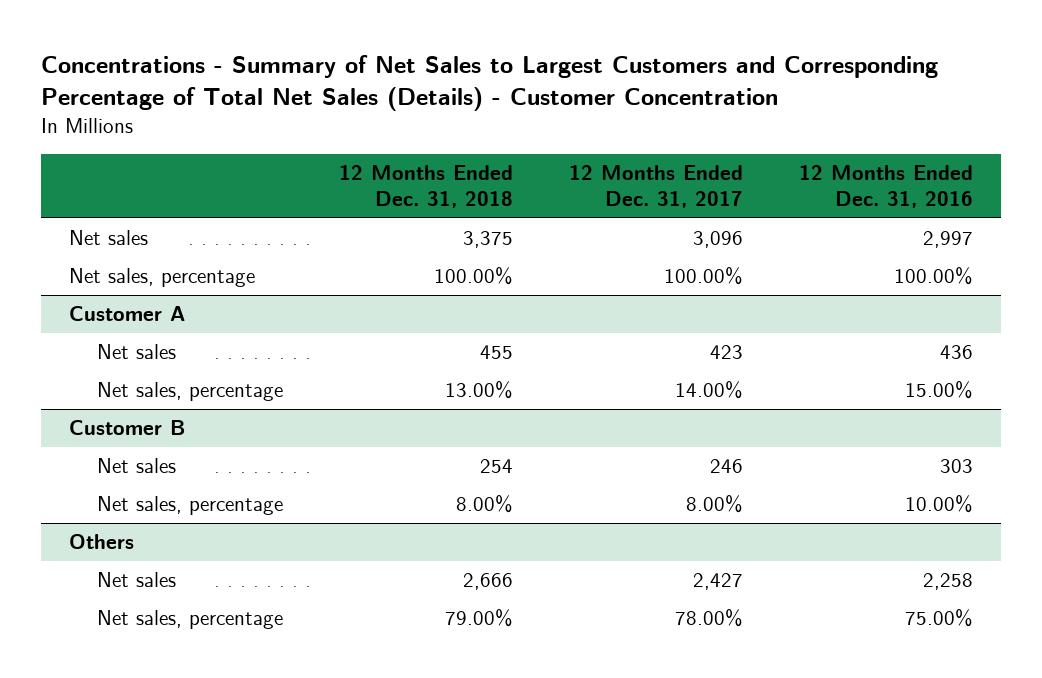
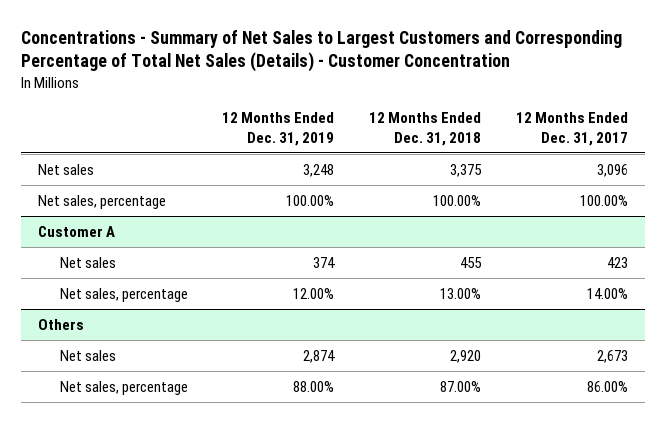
- | 12 Months Ended Dec. 31, 2018 | 12 Months Ended Dec. 31, 2017 | 12 Months Ended Dec. 31, 2016
+ | 12 Months Ended Dec. 31, 2019 | 12 Months Ended Dec. 31, 2018 | 12 Months Ended Dec. 31, 2017
- Customer B
- Net sales | 254 | 246 | 303
- Net sales, percentage | 8.00% | 8.00% | 10.00%
@ Others
- Net sales | 2,666 | 2,427 | 2,258
- Net sales, percentage | 79.00% | 78.00% | 75.00%
+ Net sales | 2,874 | 2,920 | 2,673
+ Net sales, percentage | 88.00% | 87.00% | 86.00%

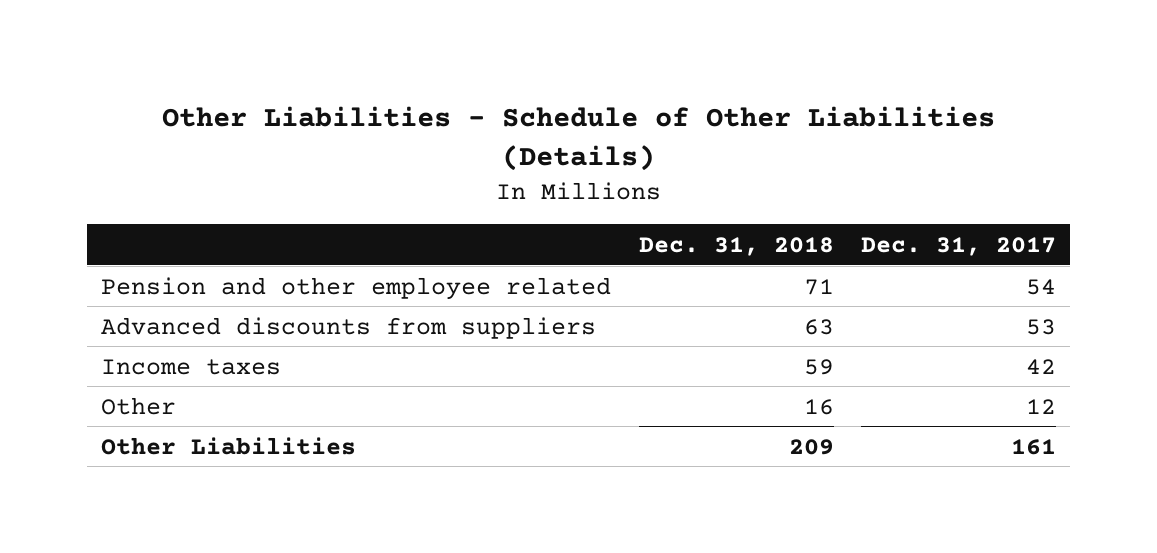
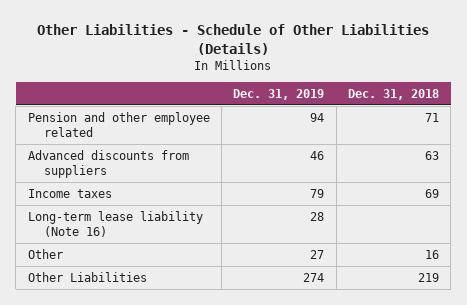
- | Dec. 31, 2018 | Dec. 31, 2017
+ | Dec. 31, 2019 | Dec. 31, 2018
- Income taxes | 59 | 42
+ Income taxes | 79 | 69
+ Long-term lease liability (Note 16) | 28 |
- Other Liabilities | 209 | 161
+ Other Liabilities | 274 | 219

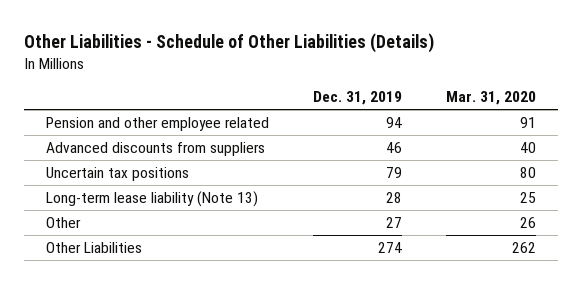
- | Dec. 31, 2019 | Dec. 31, 2018
+ | Dec. 31, 2019 | Mar. 31, 2020
- Income taxes | 79 | 69
- Long-term lease liability (Note 16) | 28 |
+ Uncertain tax positions | 79 | 80
+ Long-term lease liability (Note 13) | 28 | 25

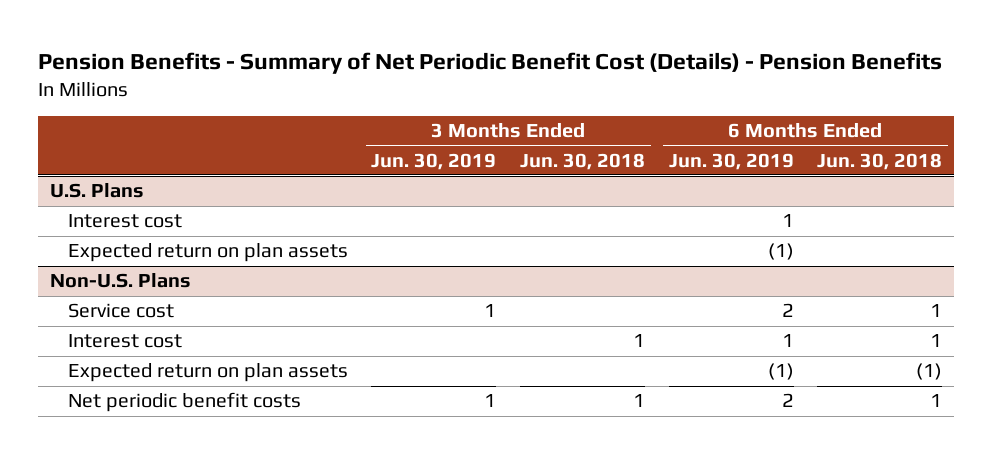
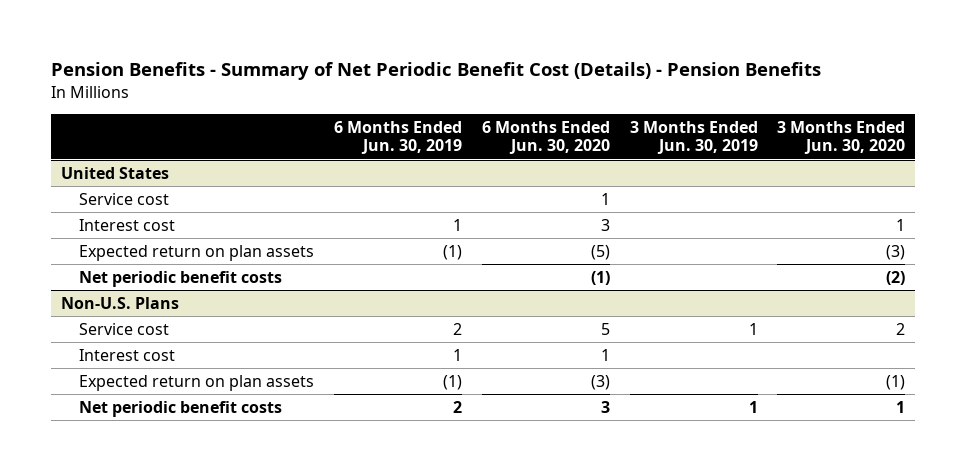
- | 3 Months Ended Jun. 30, 2019 | 3 Months Ended Jun. 30, 2018 | 6 Months Ended Jun. 30, 2019 | 6 Months Ended Jun. 30, 2018
+ | 6 Months Ended Jun. 30, 2019 | 6 Months Ended Jun. 30, 2020 | 3 Months Ended Jun. 30, 2019 | 3 Months Ended Jun. 30, 2020
- U.S. Plans
+ United States
+ Service cost | | 1 | |
+ Net periodic benefit costs | | (1) | | (2)

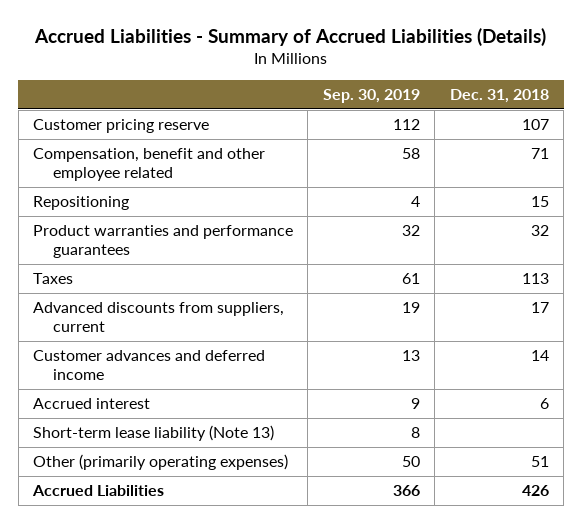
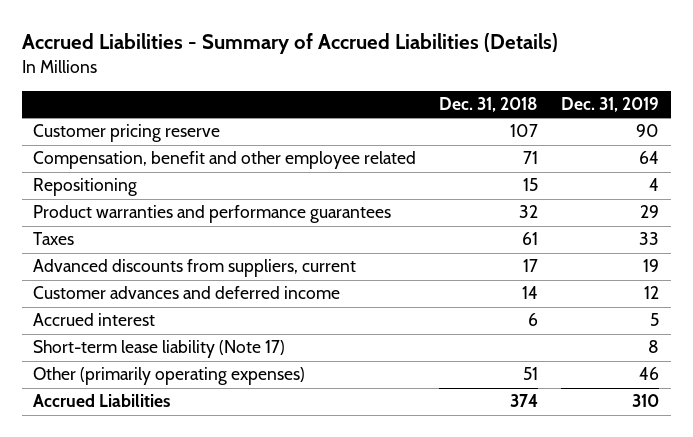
- | Sep. 30, 2019 | Dec. 31, 2018
+ | Dec. 31, 2018 | Dec. 31, 2019
- Taxes | 61 | 113
+ Taxes | 61 | 33
- Short-term lease liability (Note 13) | 8 |
+ Short-term lease liability (Note 17) | | 8
- Accrued Liabilities | 366 | 426
+ Accrued Liabilities | 374 | 310

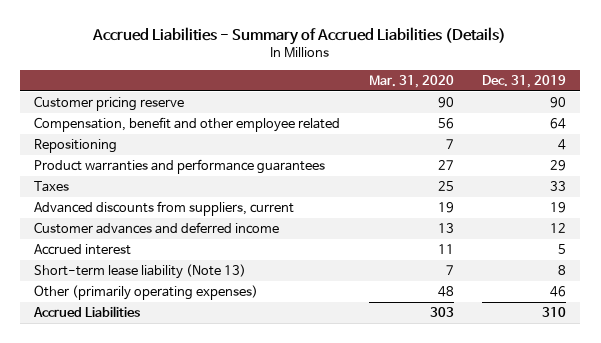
- | Dec. 31, 2018 | Dec. 31, 2019
+ | Mar. 31, 2020 | Dec. 31, 2019
- Short-term lease liability (Note 17) | | 8
+ Short-term lease liability (Note 13) | 7 | 8

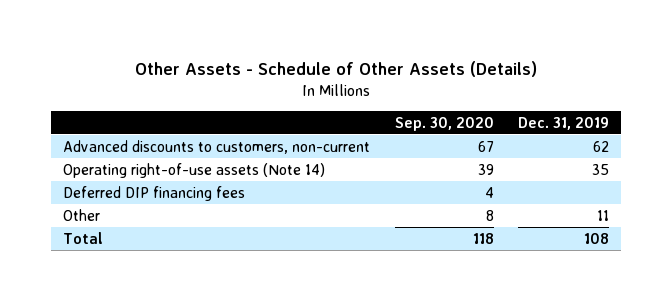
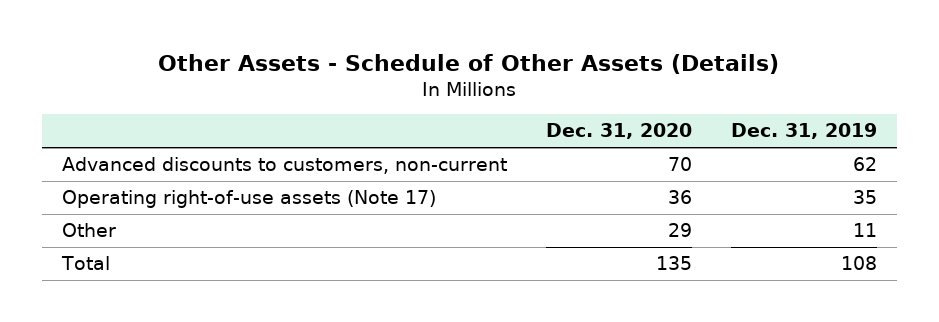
- | Sep. 30, 2020 | Dec. 31, 2019
+ | Dec. 31, 2020 | Dec. 31, 2019
- Operating right-of-use assets (Note 14) | 39 | 35
- Deferred DIP financing fees | 4 |
+ Operating right-of-use assets (Note 17) | 36 | 35

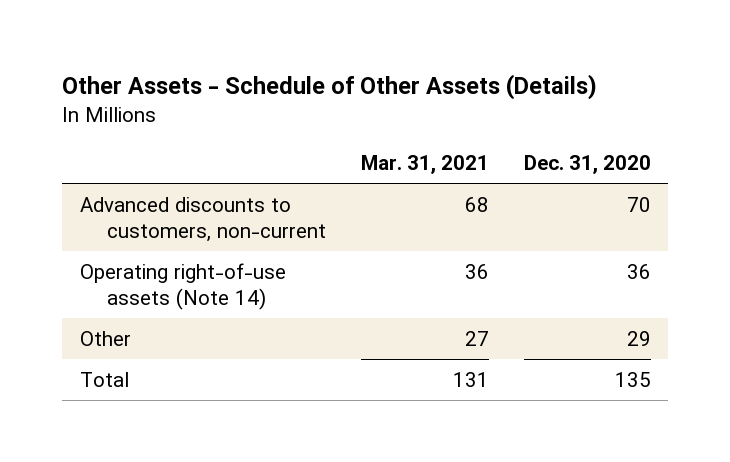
- | Dec. 31, 2020 | Dec. 31, 2019
+ | Mar. 31, 2021 | Dec. 31, 2020
- Operating right-of-use assets (Note 17) | 36 | 35
+ Operating right-of-use assets (Note 14) | 36 | 36

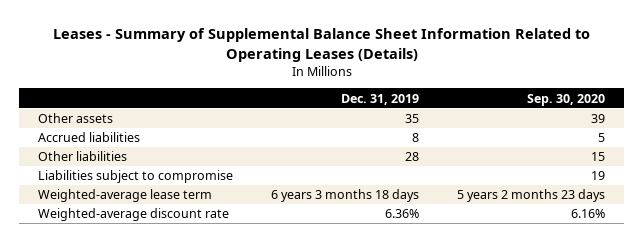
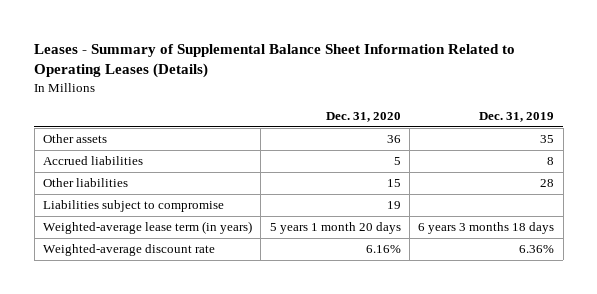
- | Dec. 31, 2019 | Sep. 30, 2020
+ | Dec. 31, 2020 | Dec. 31, 2019
- Weighted-average lease term | 6 years 3 months 18 days | 5 years 2 months 23 days
+ Weighted-average lease term (in years) | 5 years 1 month 20 days | 6 years 3 months 18 days

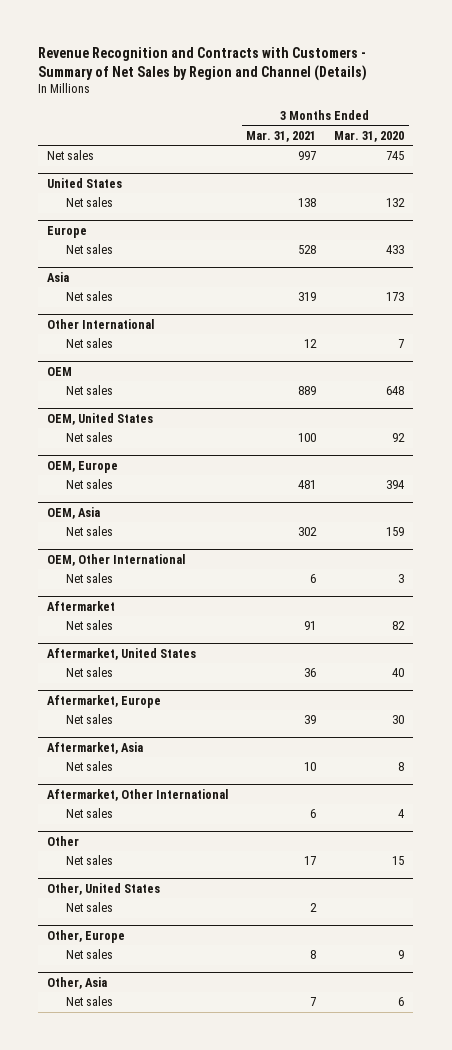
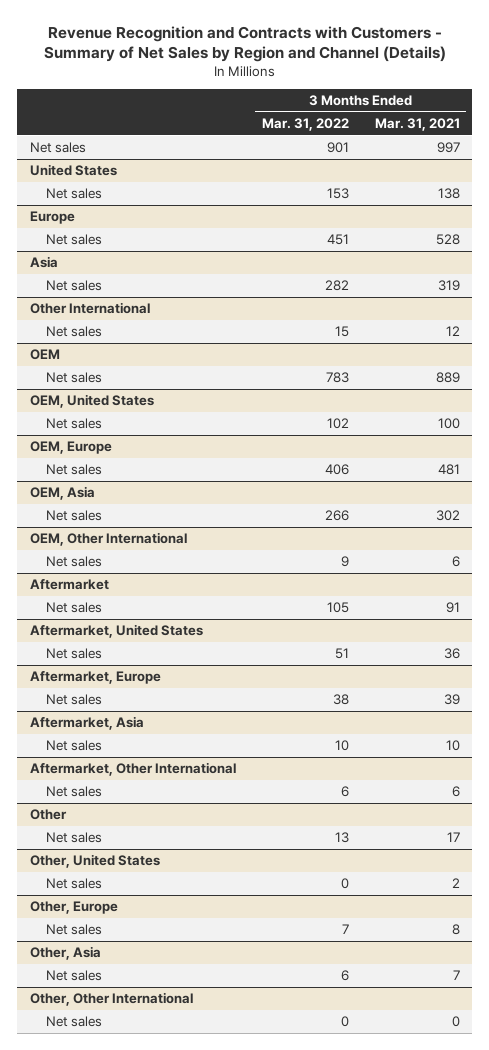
- | 3 Months Ended Mar. 31, 2021 | 3 Months Ended Mar. 31, 2020
+ | 3 Months Ended Mar. 31, 2022 | 3 Months Ended Mar. 31, 2021
+ Other, Other International
+ Net sales | 0 | 0

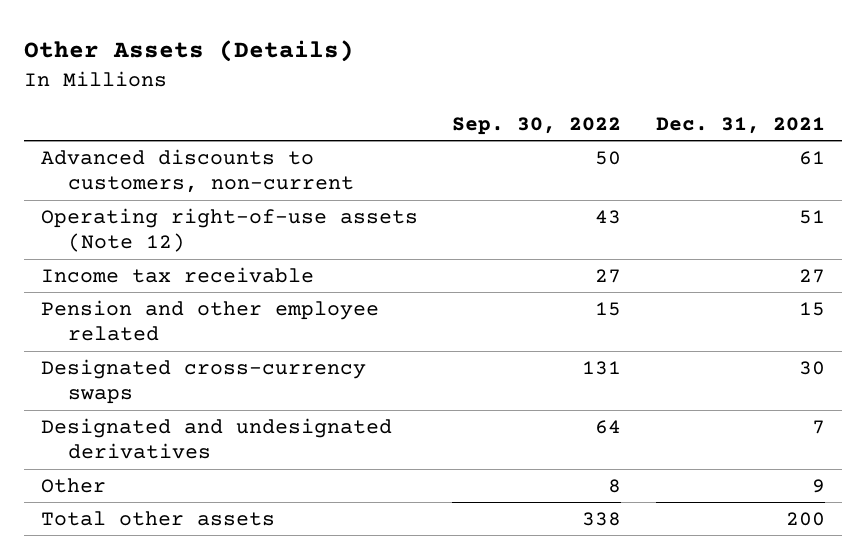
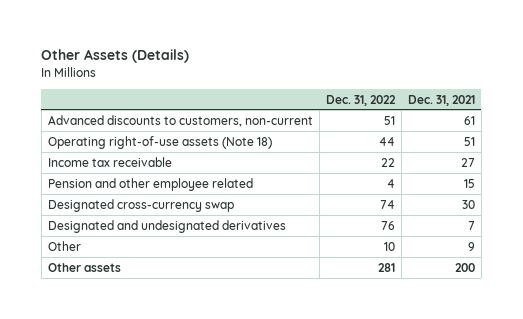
- | Sep. 30, 2022 | Dec. 31, 2021
+ | Dec. 31, 2022 | Dec. 31, 2021
- Operating right-of-use assets (Note 12) | 43 | 51
+ Operating right-of-use assets (Note 18) | 44 | 51
- Designated cross-currency swaps | 131 | 30
+ Designated cross-currency swap | 74 | 30
- Total other assets | 338 | 200
+ Other assets | 281 | 200

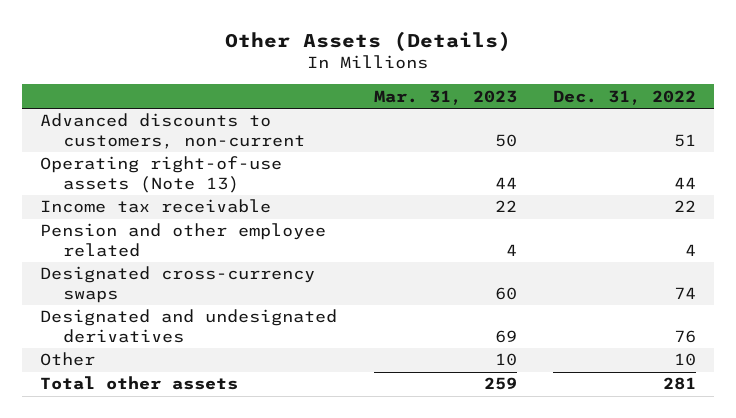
- | Dec. 31, 2022 | Dec. 31, 2021
+ | Mar. 31, 2023 | Dec. 31, 2022
- Operating right-of-use assets (Note 18) | 44 | 51
+ Operating right-of-use assets (Note 13) | 44 | 44
- Designated cross-currency swap | 74 | 30
+ Designated cross-currency swaps | 60 | 74
- Other assets | 281 | 200
+ Total other assets | 259 | 281

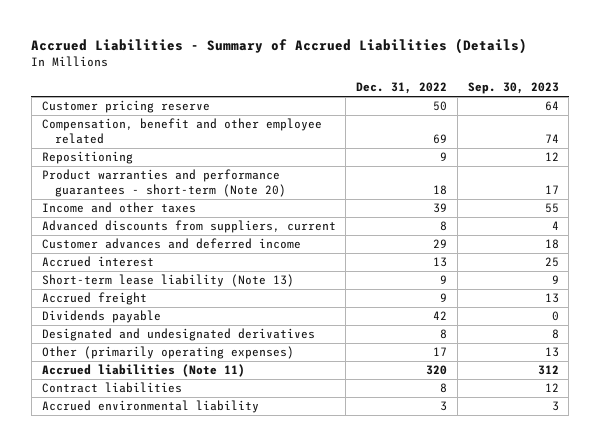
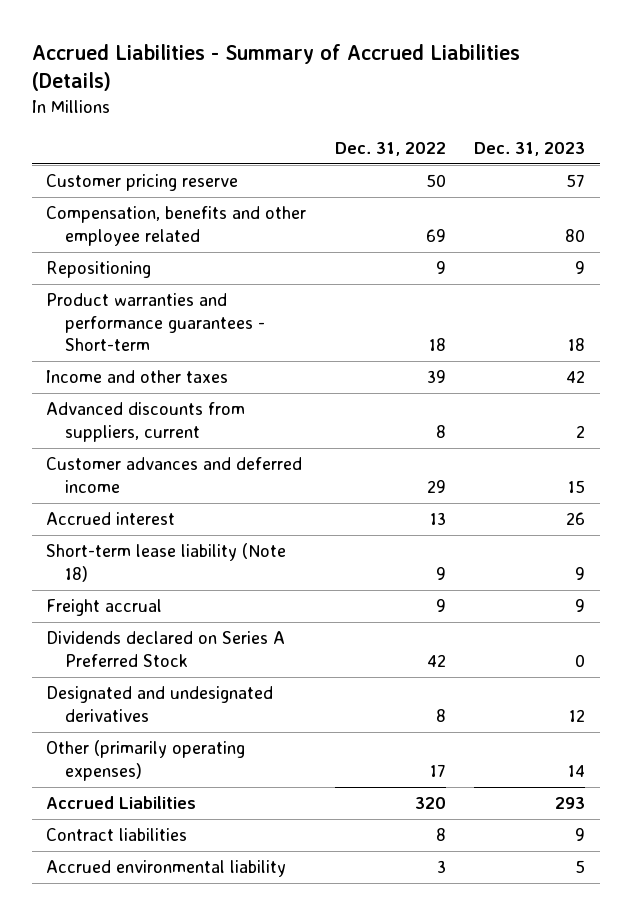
- | Dec. 31, 2022 | Sep. 30, 2023
+ | Dec. 31, 2022 | Dec. 31, 2023
- Compensation, benefit and other employee related | 69 | 74
+ Compensation, benefits and other employee related | 69 | 80
- Product warranties and performance guarantees - short-term (Note 20) | 18 | 17
+ Product warranties and performance guarantees - Short-term | 18 | 18
- Short-term lease liability (Note 13) | 9 | 9
- Accrued freight | 9 | 13
- Dividends payable | 42 | 0
+ Short-term lease liability (Note 18) | 9 | 9
+ Freight accrual | 9 | 9
+ Dividends declared on Series A Preferred Stock | 42 | 0
- Accrued liabilities (Note 11) | 320 | 312
+ Accrued Liabilities | 320 | 293

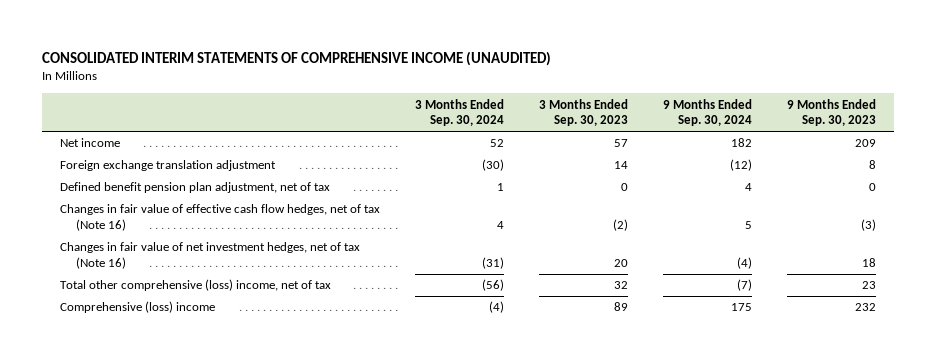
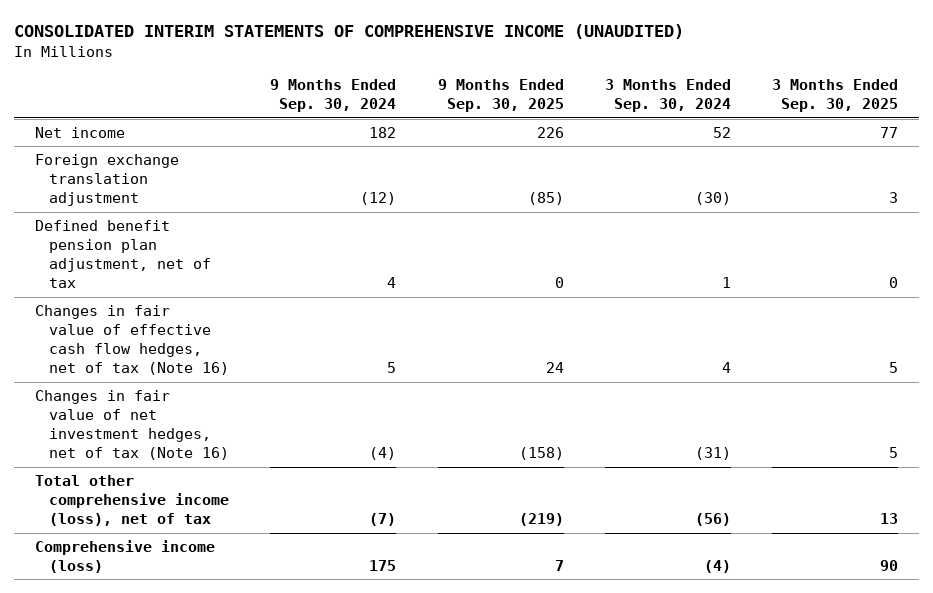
- | 3 Months Ended Sep. 30, 2024 | 3 Months Ended Sep. 30, 2023 | 9 Months Ended Sep. 30, 2024 | 9 Months Ended Sep. 30, 2023
+ | 9 Months Ended Sep. 30, 2024 | 9 Months Ended Sep. 30, 2025 | 3 Months Ended Sep. 30, 2024 | 3 Months Ended Sep. 30, 2025
- Total other comprehensive (loss) income, net of tax | (56) | 32 | (7) | 23
- Comprehensive (loss) income | (4) | 89 | 175 | 232
+ Total other comprehensive income (loss), net of tax | (7) | (219) | (56) | 13
+ Comprehensive income (loss) | 175 | 7 | (4) | 90

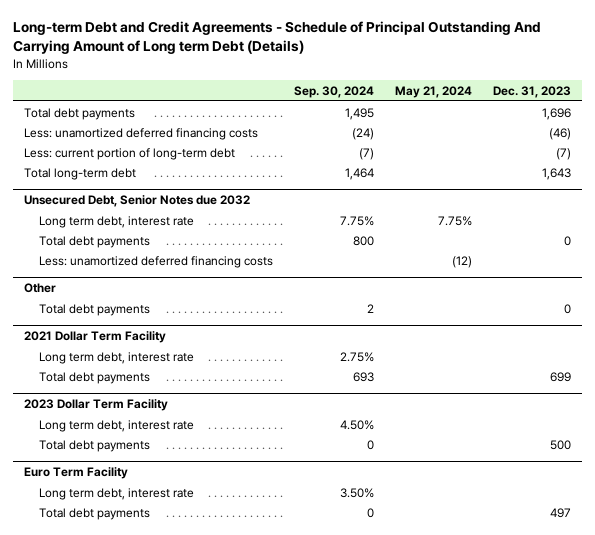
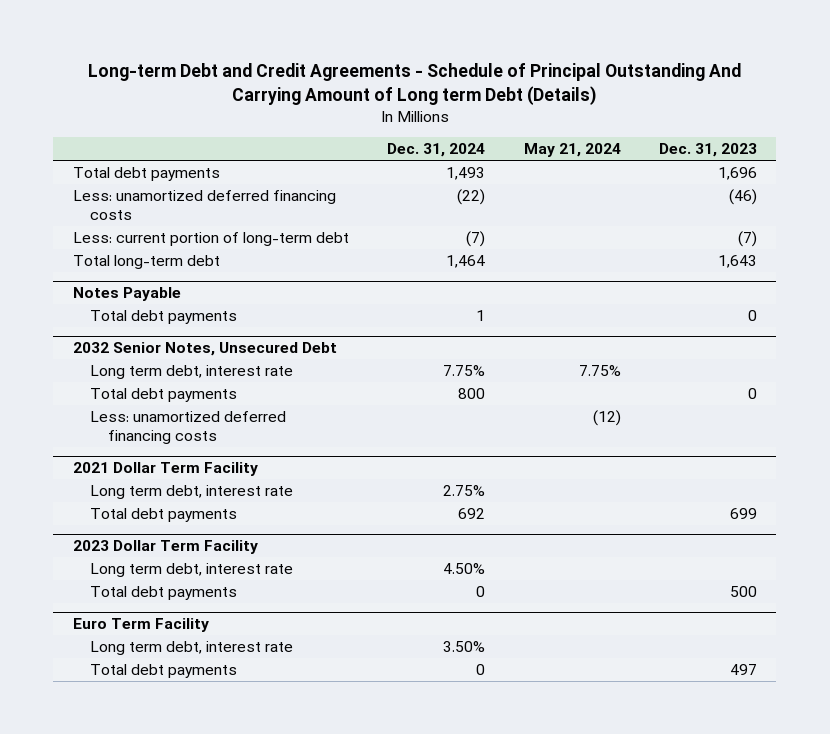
- | Sep. 30, 2024 | May 21, 2024 | Dec. 31, 2023
+ | Dec. 31, 2024 | May 21, 2024 | Dec. 31, 2023
- Unsecured Debt, Senior Notes due 2032
+ Notes Payable
+ Total debt payments | 1 | | 0
+ 2032 Senior Notes, Unsecured Debt
- Other
- Total debt payments | 2 | | 0

